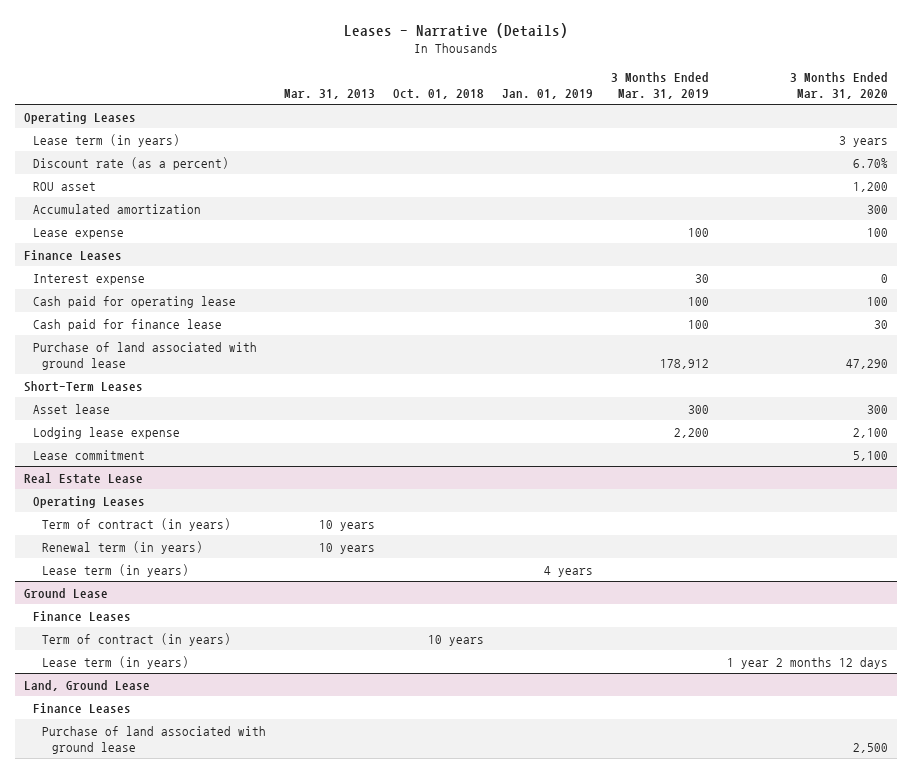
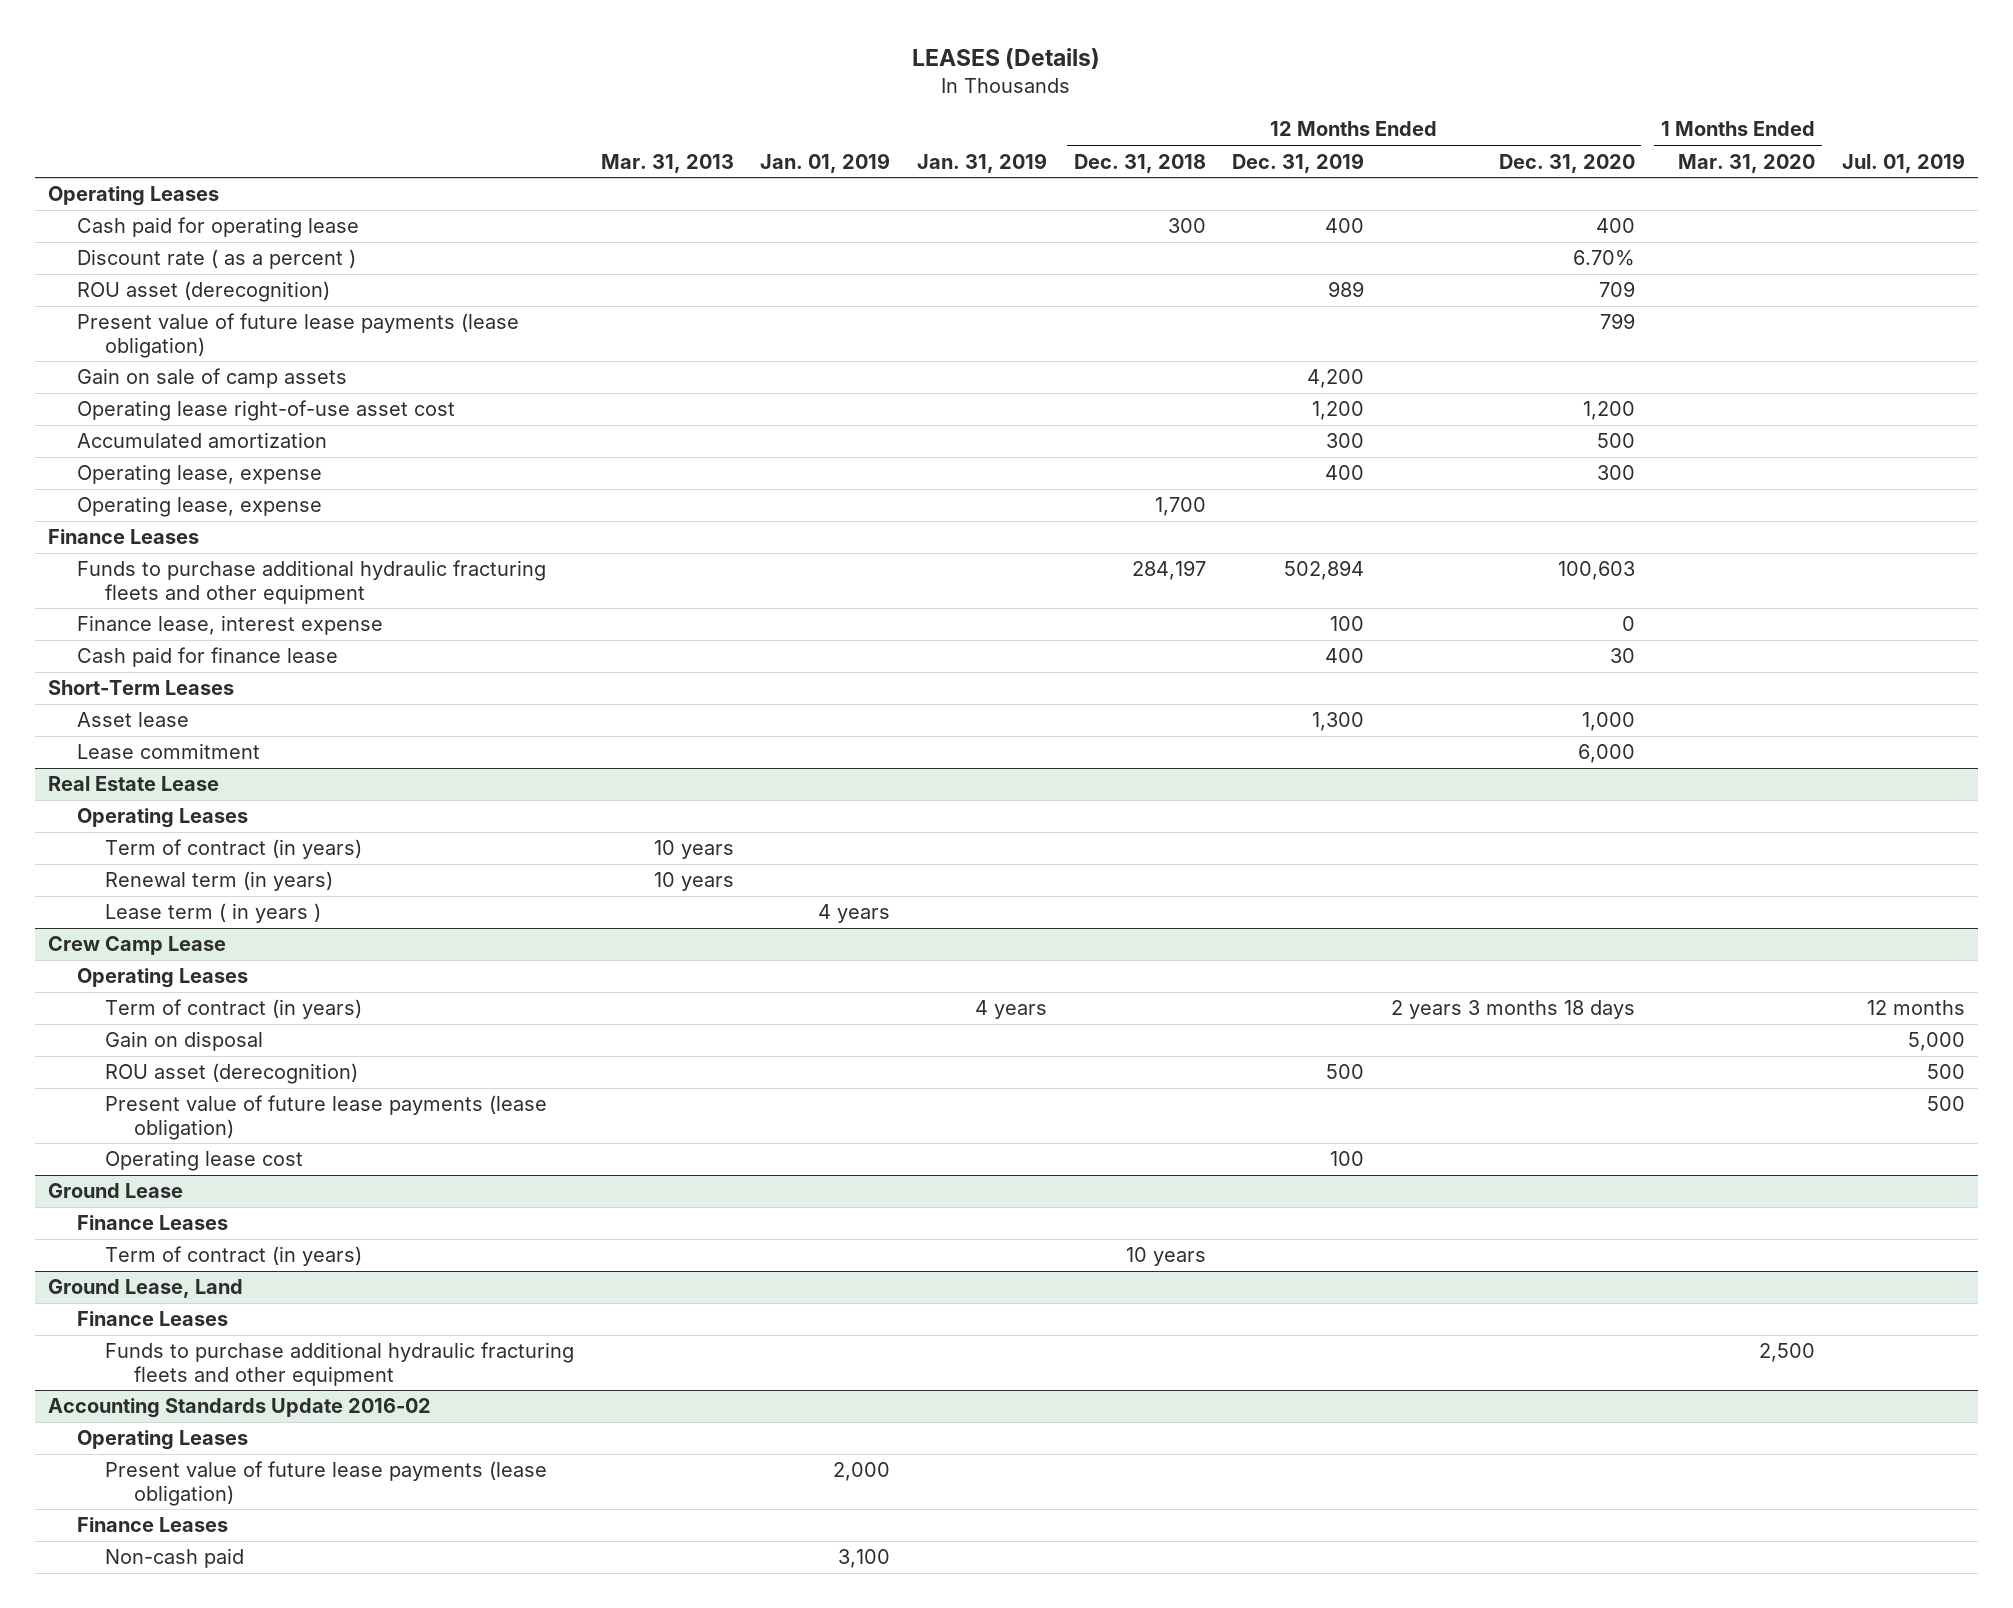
- Leases - Narrative (Details)
+ LEASES (Details)
- | Mar. 31, 2013 | Oct. 01, 2018 | Jan. 01, 2019 | 3 Months Ended Mar. 31, 2019 | 3 Months Ended Mar. 31, 2020
+ | Mar. 31, 2013 | Jan. 01, 2019 | Jan. 31, 2019 | 12 Months Ended Dec. 31, 2018 | 12 Months Ended Dec. 31, 2019 | 12 Months Ended Dec. 31, 2020 | 1 Months Ended Mar. 31, 2020 | Jul. 01, 2019
- Lease term (in years) | | | | | 3 years
- Discount rate (as a percent) | | | | | 6.70%
- ROU asset | | | | | 1,200
moved up: Cash paid for operating lease | | | | 300 | 400 | 400 | |
+ Discount rate ( as a percent ) | | | | | | 6.70% | |
+ ROU asset (derecognition) | | | | | 989 | 709 | |
+ Present value of future lease payments (lease obligation) | | | | | | 799 | |
+ Gain on sale of camp assets | | | | | 4,200 | | |
+ Operating lease right-of-use asset cost | | | | | 1,200 | 1,200 | |
- Lease expense | | | | 100 | 100
+ Operating lease, expense | | | | | 400 | 300 | |
+ Operating lease, expense | | | | 1,700 | | | |
- Interest expense | | | | 30 | 0
+ Funds to purchase additional hydraulic fracturing fleets and other equipment | | | | 284,197 | 502,894 | 100,603 | |
+ Finance lease, interest expense | | | | | 100 | 0 | |
- Purchase of land associated with ground lease | | | | 178,912 | 47,290
- Lodging lease expense | | | | 2,200 | 2,100
@ Real Estate Lease
- Lease term (in years) | | | 4 years | |
+ Lease term ( in years ) | | 4 years | | | | | |
+ Crew Camp Lease
+ Operating Leases
+ Term of contract (in years) | | | 4 years | | | 2 years 3 months 18 days | | 12 months
+ Gain on disposal | | | | | | | | 5,000
+ ROU asset (derecognition) | | | | | 500 | | | 500
+ Present value of future lease payments (lease obligation) | | | | | | | | 500
+ Operating lease cost | | | | | 100 | | |
@ Ground Lease
- Lease term (in years) | | | | | 1 year 2 months 12 days
- Land, Ground Lease
+ Ground Lease, Land
- Purchase of land associated with ground lease | | | | | 2,500
+ Funds to purchase additional hydraulic fracturing fleets and other equipment | | | | | | | 2,500 |
+ Accounting Standards Update 2016-02
+ Operating Leases
+ Present value of future lease payments (lease obligation) | | 2,000 | | | | | |
+ Finance Leases
+ Non-cash paid | | 3,100 | | | | | |

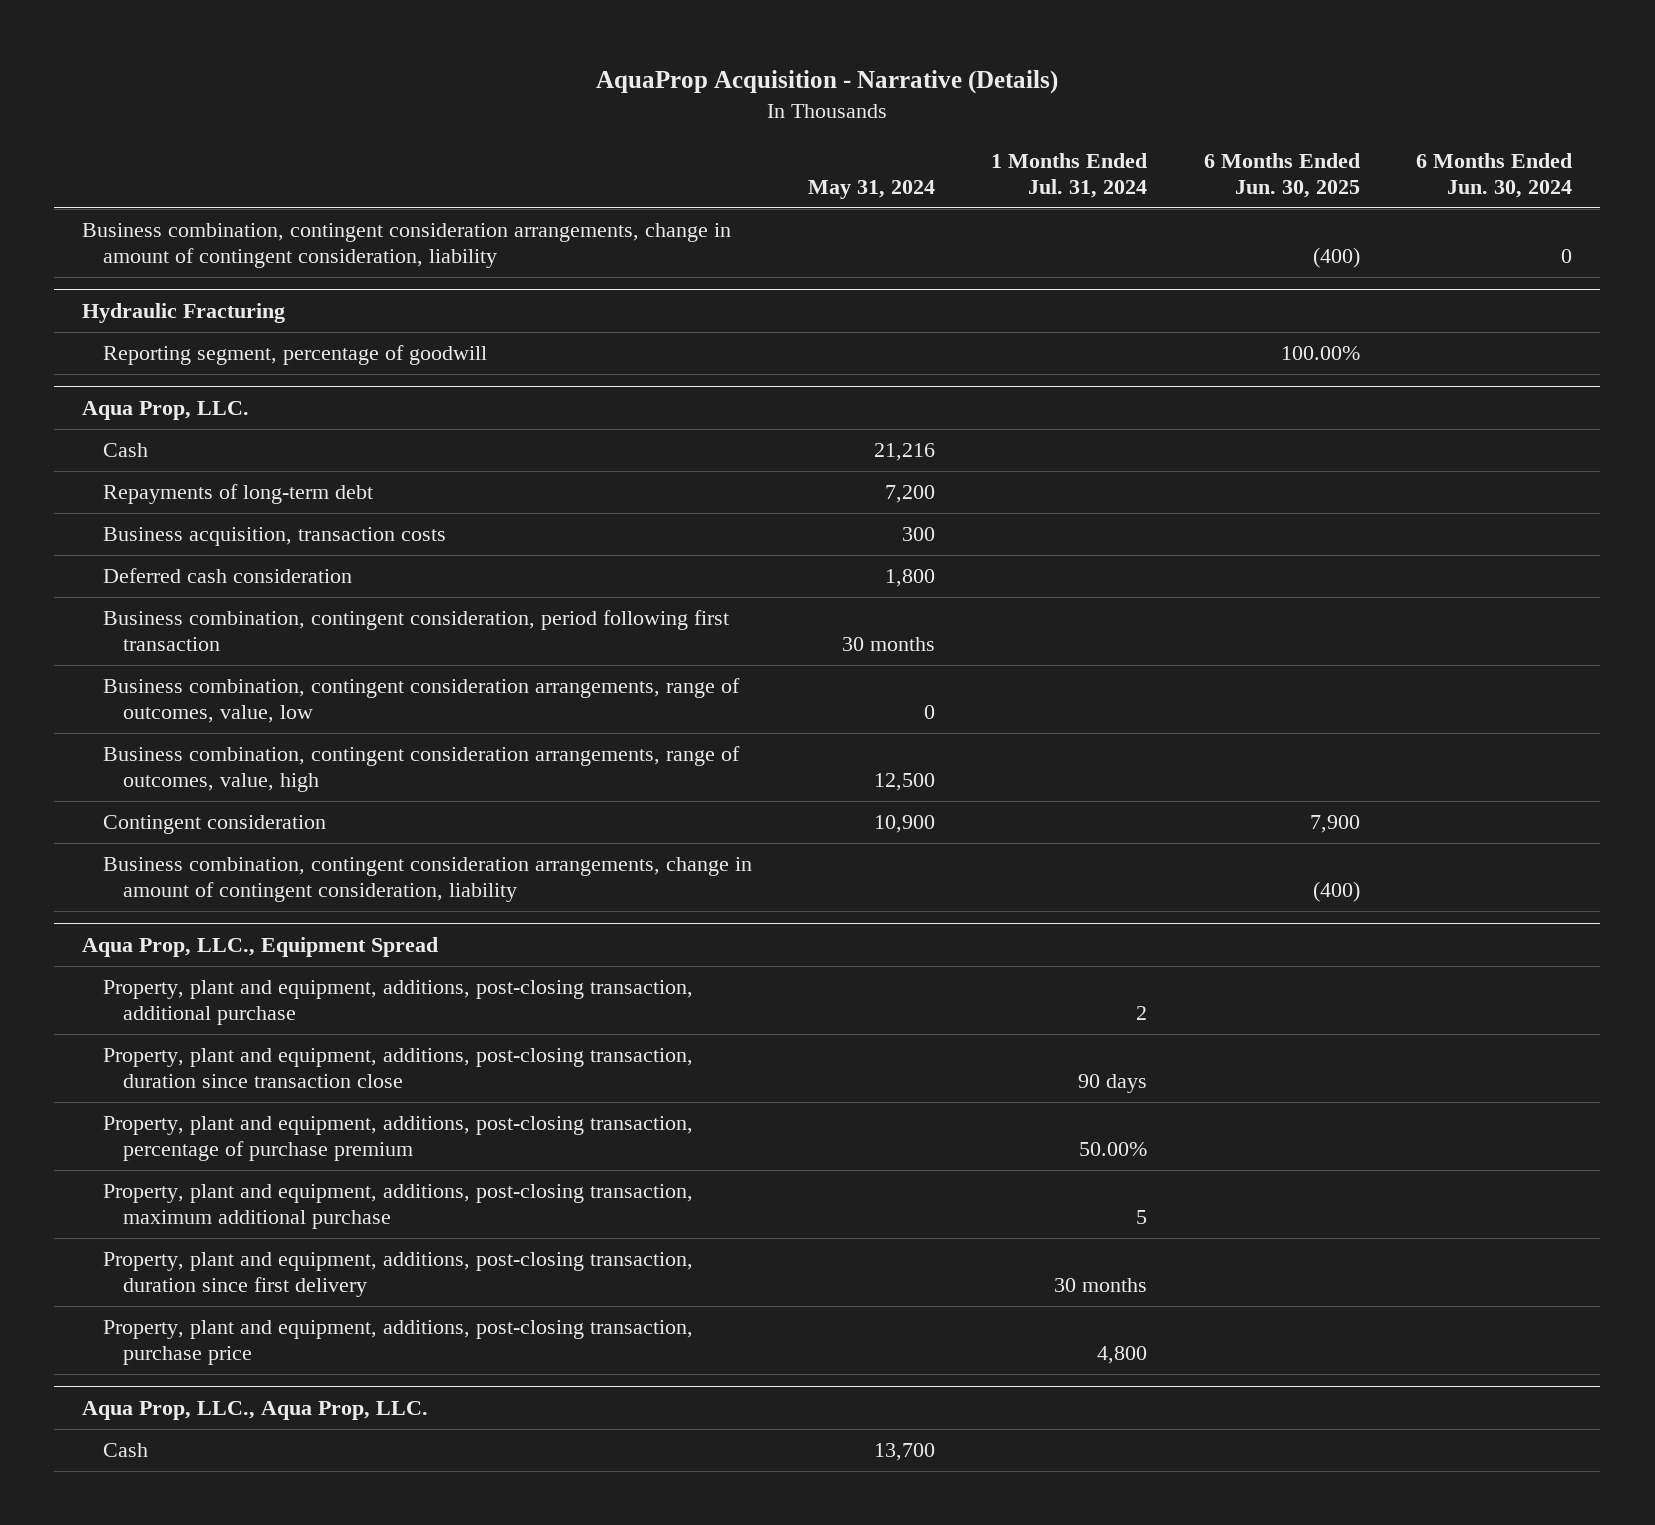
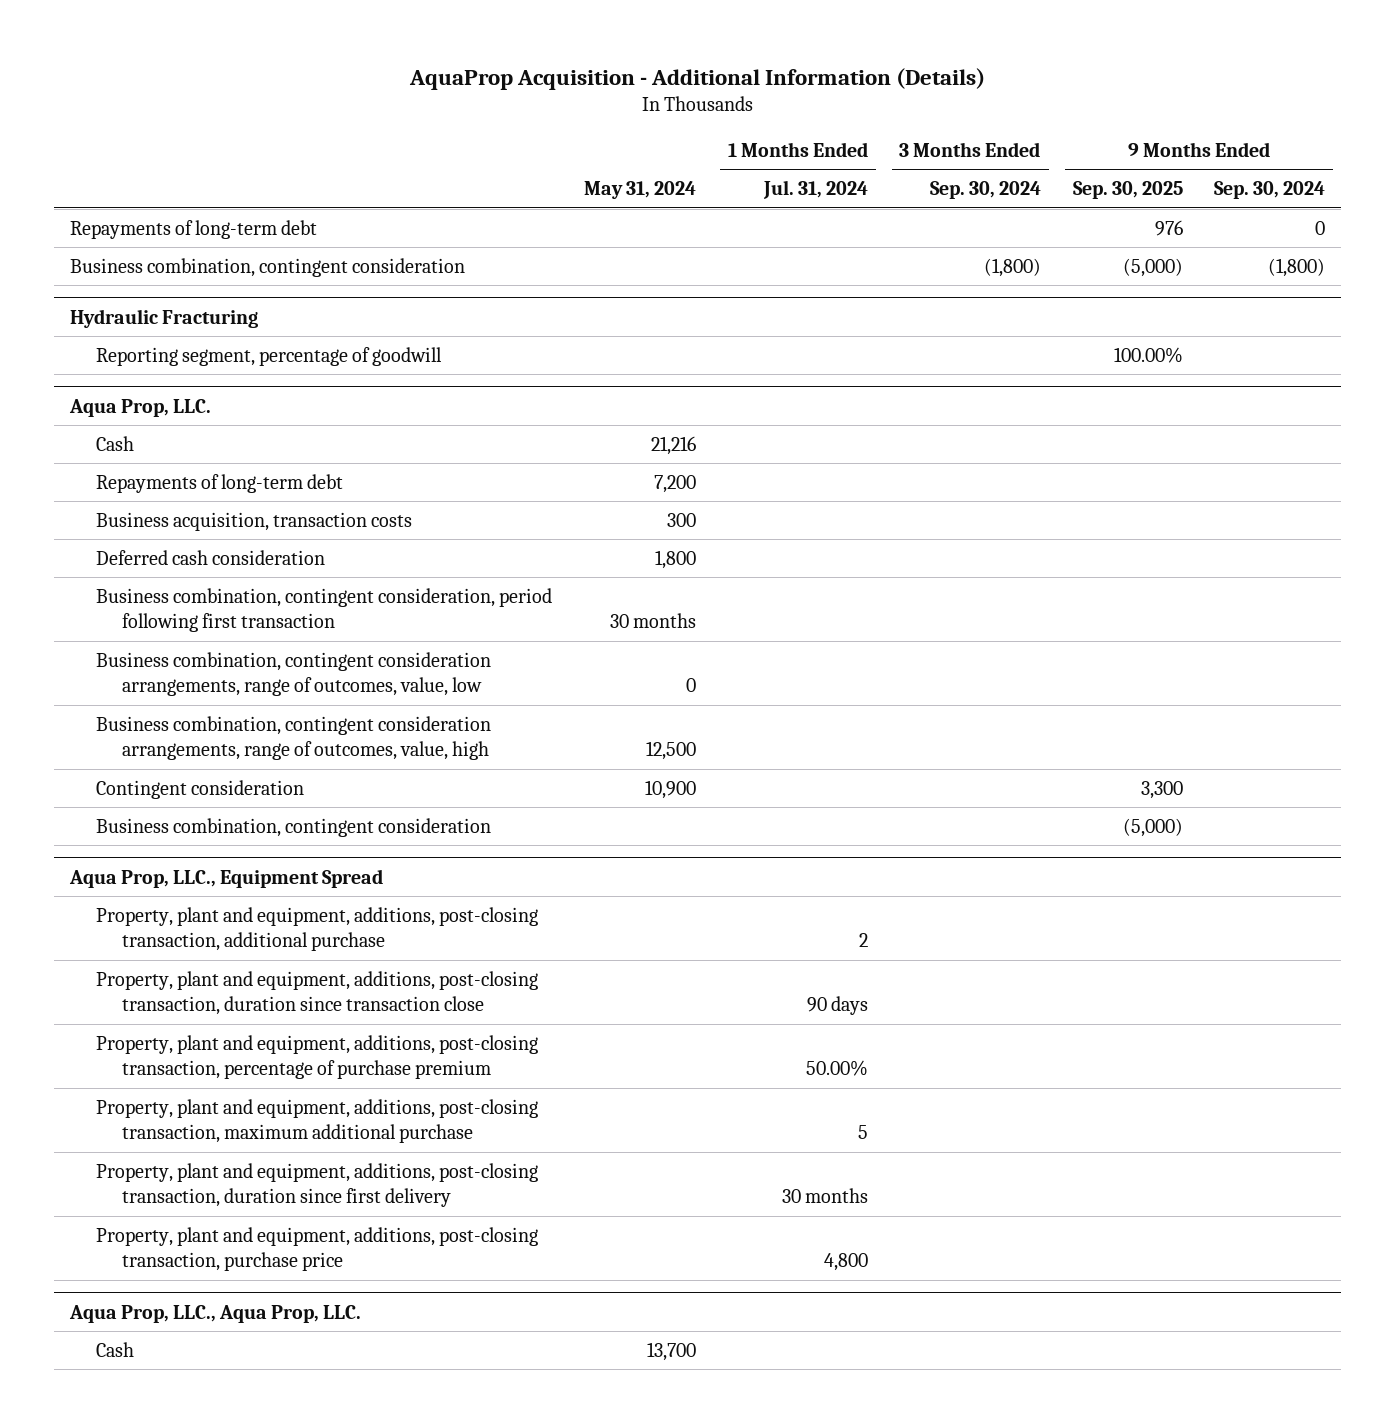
- AquaProp Acquisition - Narrative (Details)
+ AquaProp Acquisition - Additional Information (Details)
- | May 31, 2024 | 1 Months Ended Jul. 31, 2024 | 6 Months Ended Jun. 30, 2025 | 6 Months Ended Jun. 30, 2024
+ | May 31, 2024 | 1 Months Ended Jul. 31, 2024 | 3 Months Ended Sep. 30, 2024 | 9 Months Ended Sep. 30, 2025 | 9 Months Ended Sep. 30, 2024
- Business combination, contingent consideration arrangements, change in amount of contingent consideration, liability | | | (400) | 0
+ Repayments of long-term debt | | | | 976 | 0
+ Business combination, contingent consideration | | | (1,800) | (5,000) | (1,800)
@ Aqua Prop, LLC.
- Business combination, contingent consideration arrangements, change in amount of contingent consideration, liability | | | (400) |
+ Business combination, contingent consideration | | | | (5,000) |

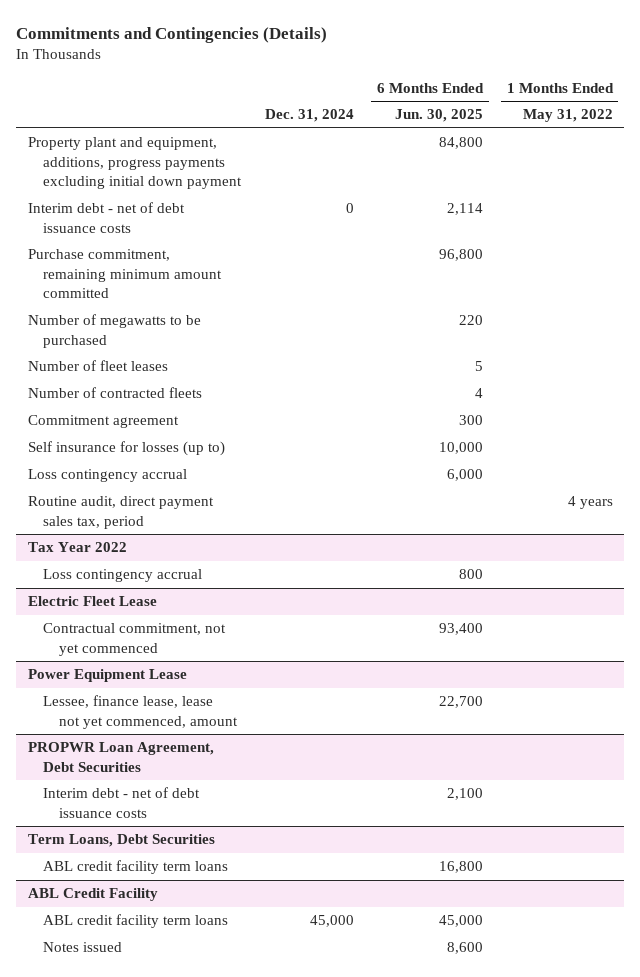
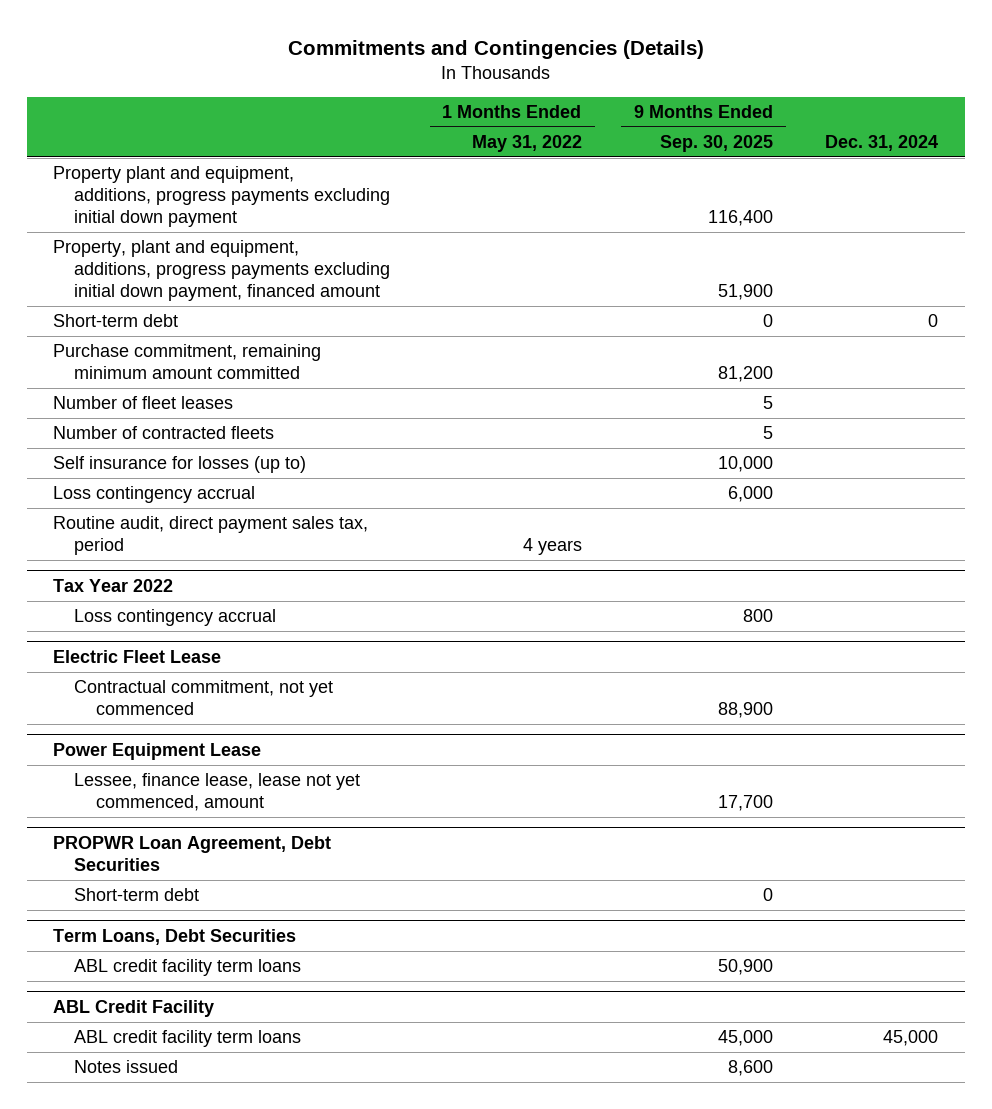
- | Dec. 31, 2024 | 6 Months Ended Jun. 30, 2025 | 1 Months Ended May 31, 2022
+ | 1 Months Ended May 31, 2022 | 9 Months Ended Sep. 30, 2025 | Dec. 31, 2024
- Interim debt - net of debt issuance costs | 0 | 2,114 |
+ Property, plant and equipment, additions, progress payments excluding initial down payment, financed amount | | 51,900 |
+ Short-term debt | | 0 | 0
- Number of megawatts to be purchased | | 220 |
- Commitment agreement | | 300 |
@ PROPWR Loan Agreement, Debt Securities
- Interim debt - net of debt issuance costs | | 2,100 |
+ Short-term debt | | 0 |

